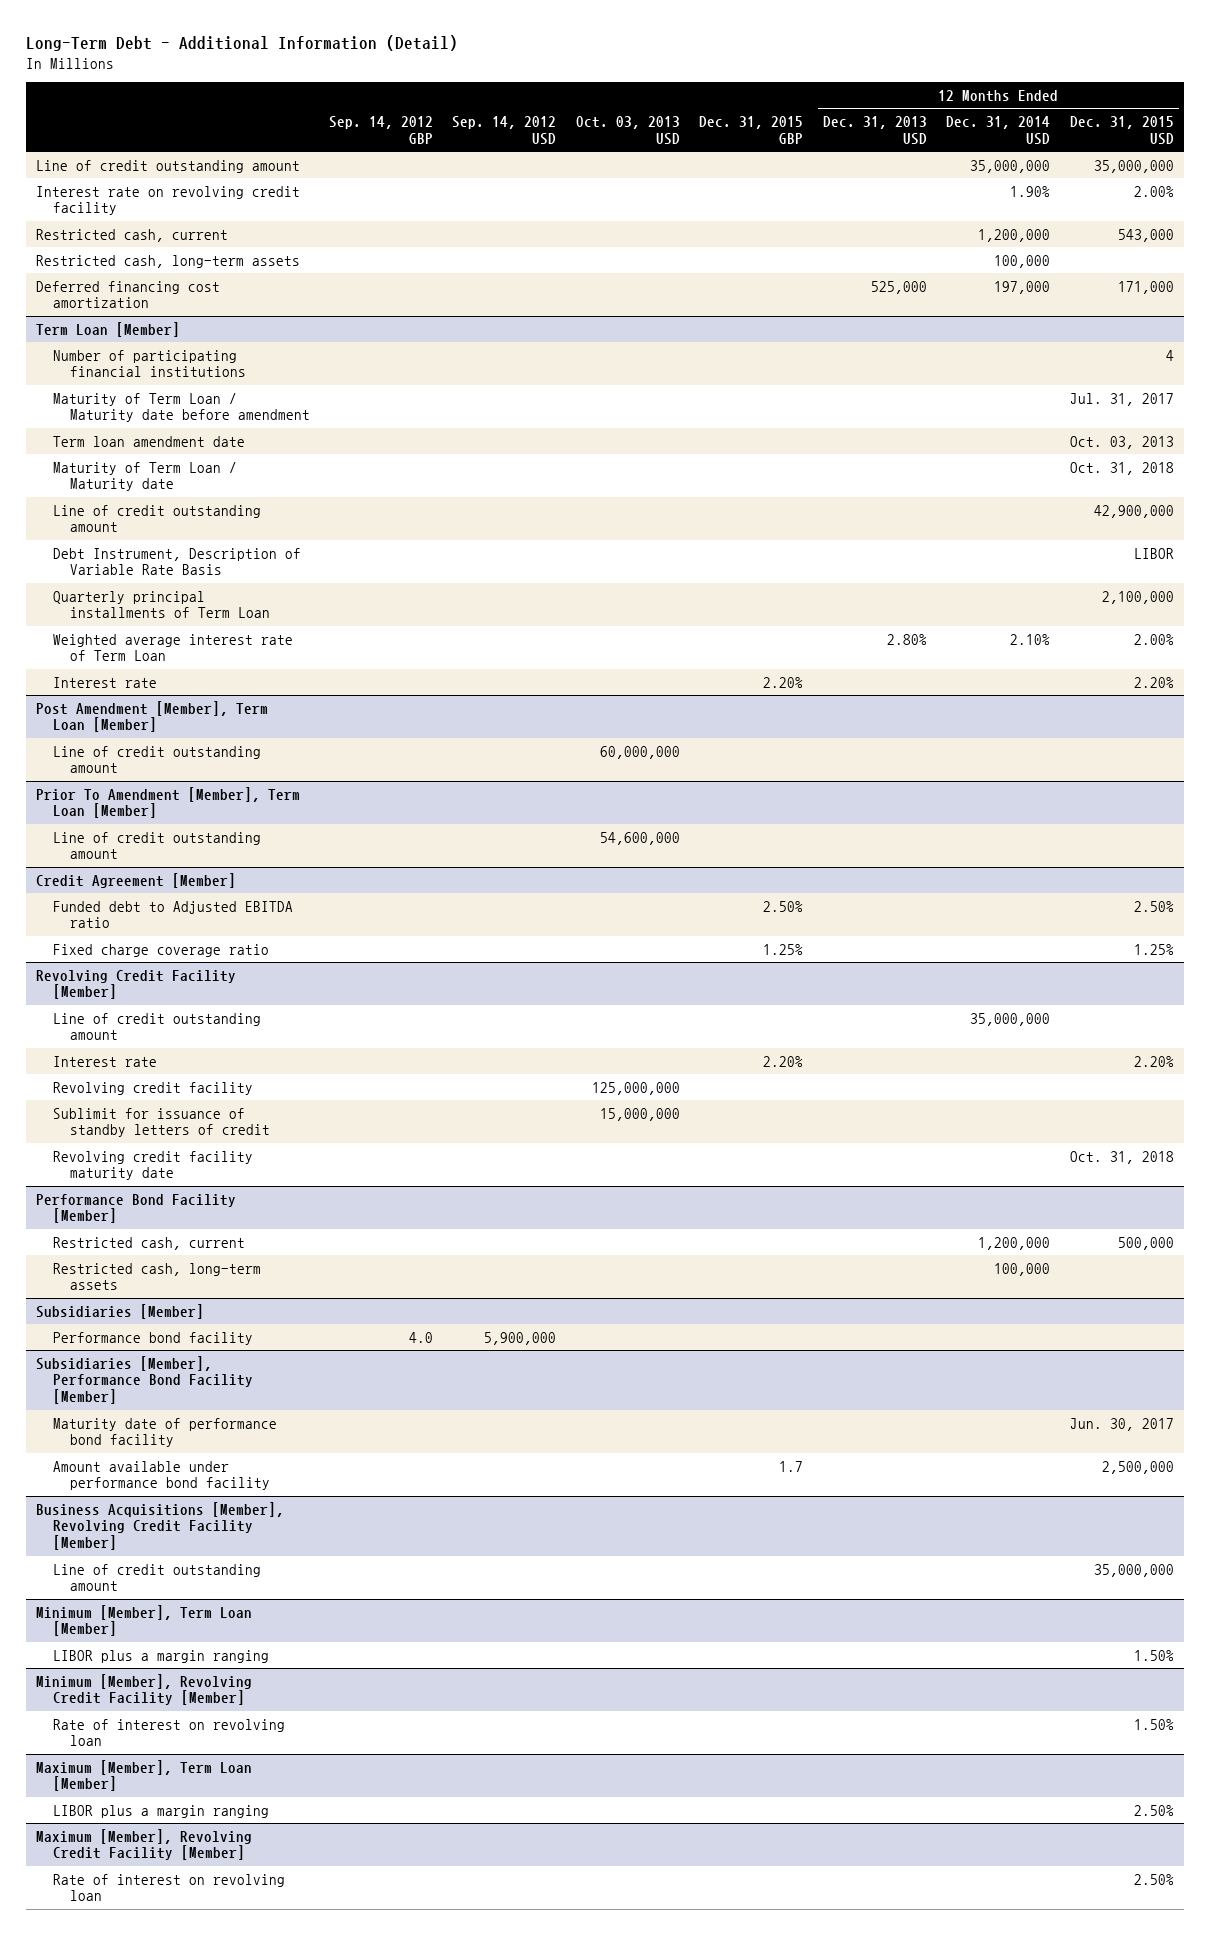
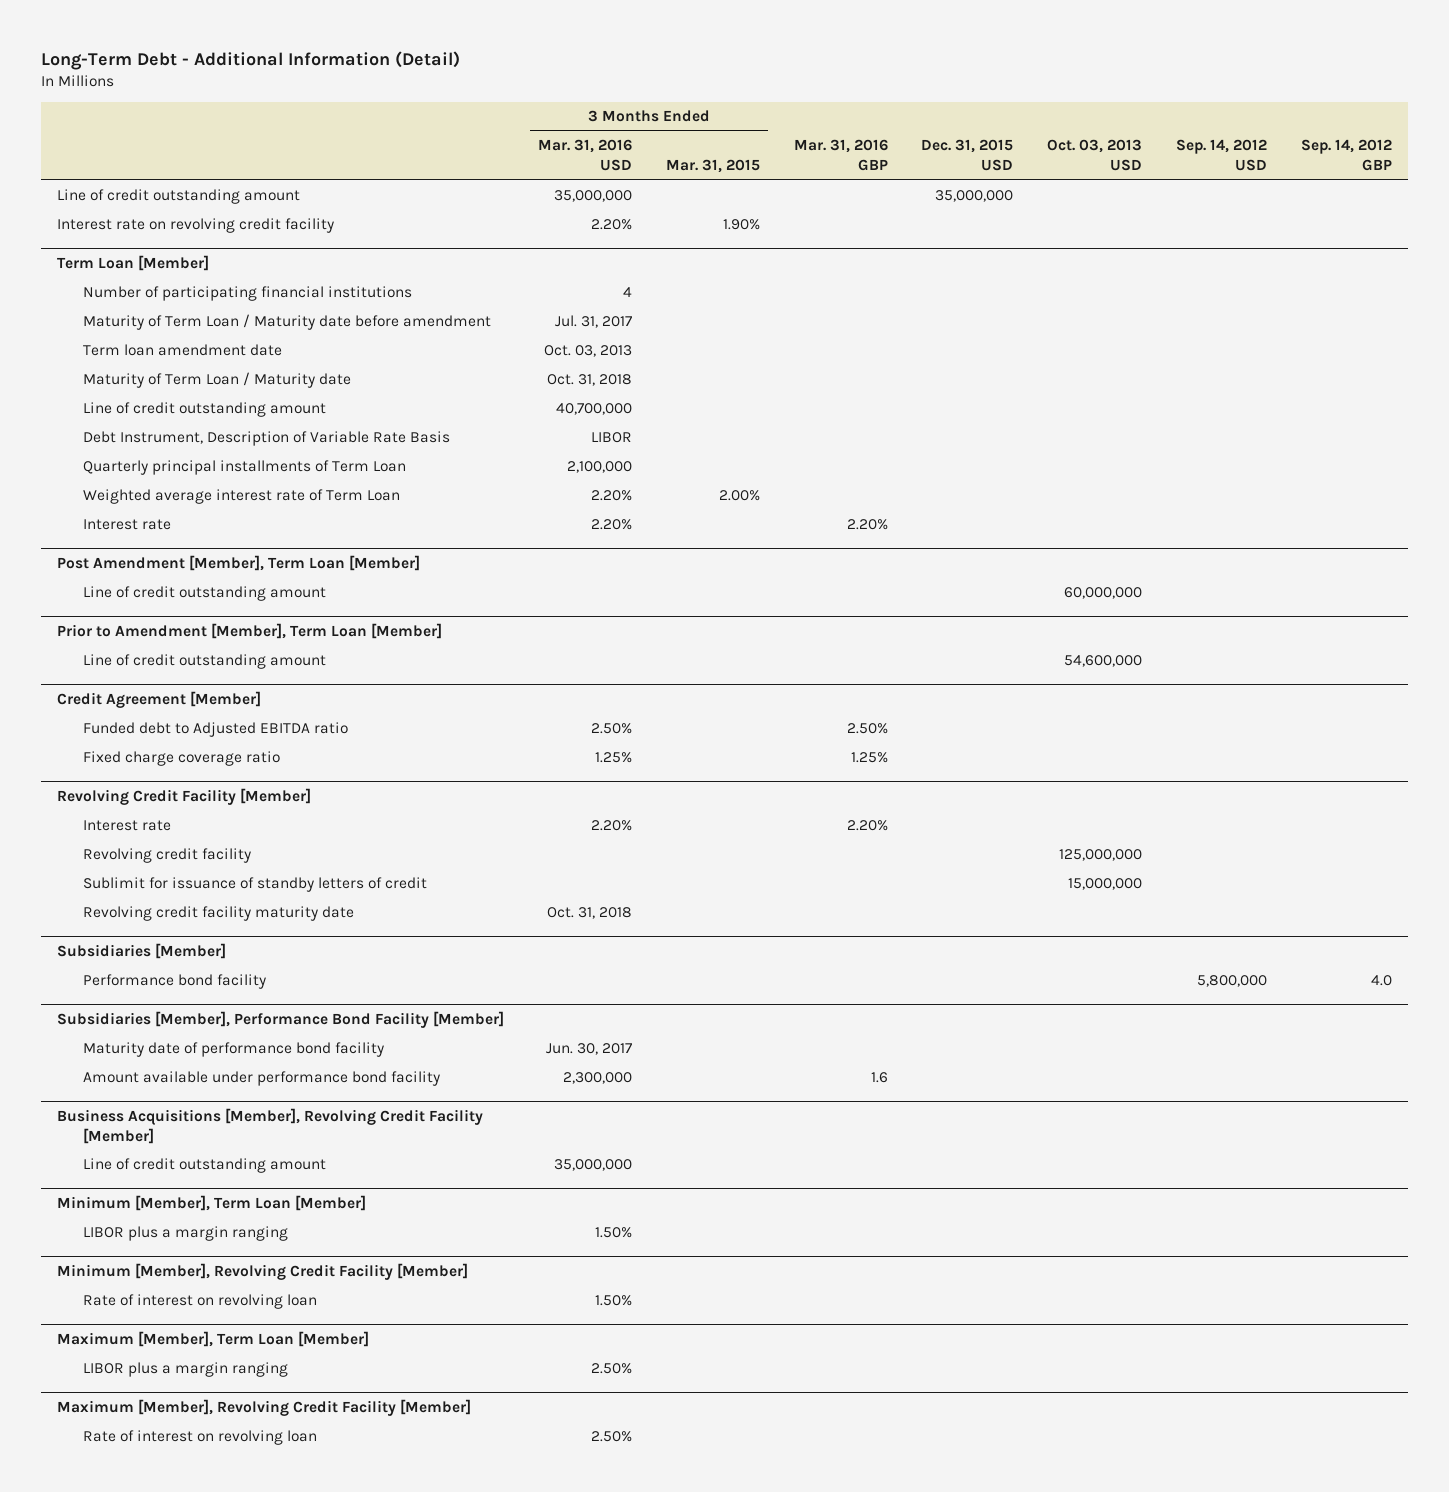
- | Sep. 14, 2012 GBP | Sep. 14, 2012 USD | Oct. 03, 2013 USD | Dec. 31, 2015 GBP | 12 Months Ended Dec. 31, 2013 USD | 12 Months Ended Dec. 31, 2014 USD | 12 Months Ended Dec. 31, 2015 USD
+ | 3 Months Ended Mar. 31, 2016 USD | 3 Months Ended Mar. 31, 2015 | Mar. 31, 2016 GBP | Dec. 31, 2015 USD | Oct. 03, 2013 USD | Sep. 14, 2012 USD | Sep. 14, 2012 GBP
- Restricted cash, current | | | | | | 1,200,000 | 543,000
- Restricted cash, long-term assets | | | | | | 100,000 |
- Deferred financing cost amortization | | | | | 525,000 | 197,000 | 171,000
- Prior To Amendment [Member], Term Loan [Member]
+ Prior to Amendment [Member], Term Loan [Member]
@ Revolving Credit Facility [Member]
- Line of credit outstanding amount | | | | | | 35,000,000 |
- Performance Bond Facility [Member]
- Restricted cash, current | | | | | | 1,200,000 | 500,000
- Restricted cash, long-term assets | | | | | | 100,000 |
@ Subsidiaries [Member]
- Performance bond facility | 4.0 | 5,900,000 | | | | |
+ Performance bond facility | | | | | | 5,800,000 | 4.0

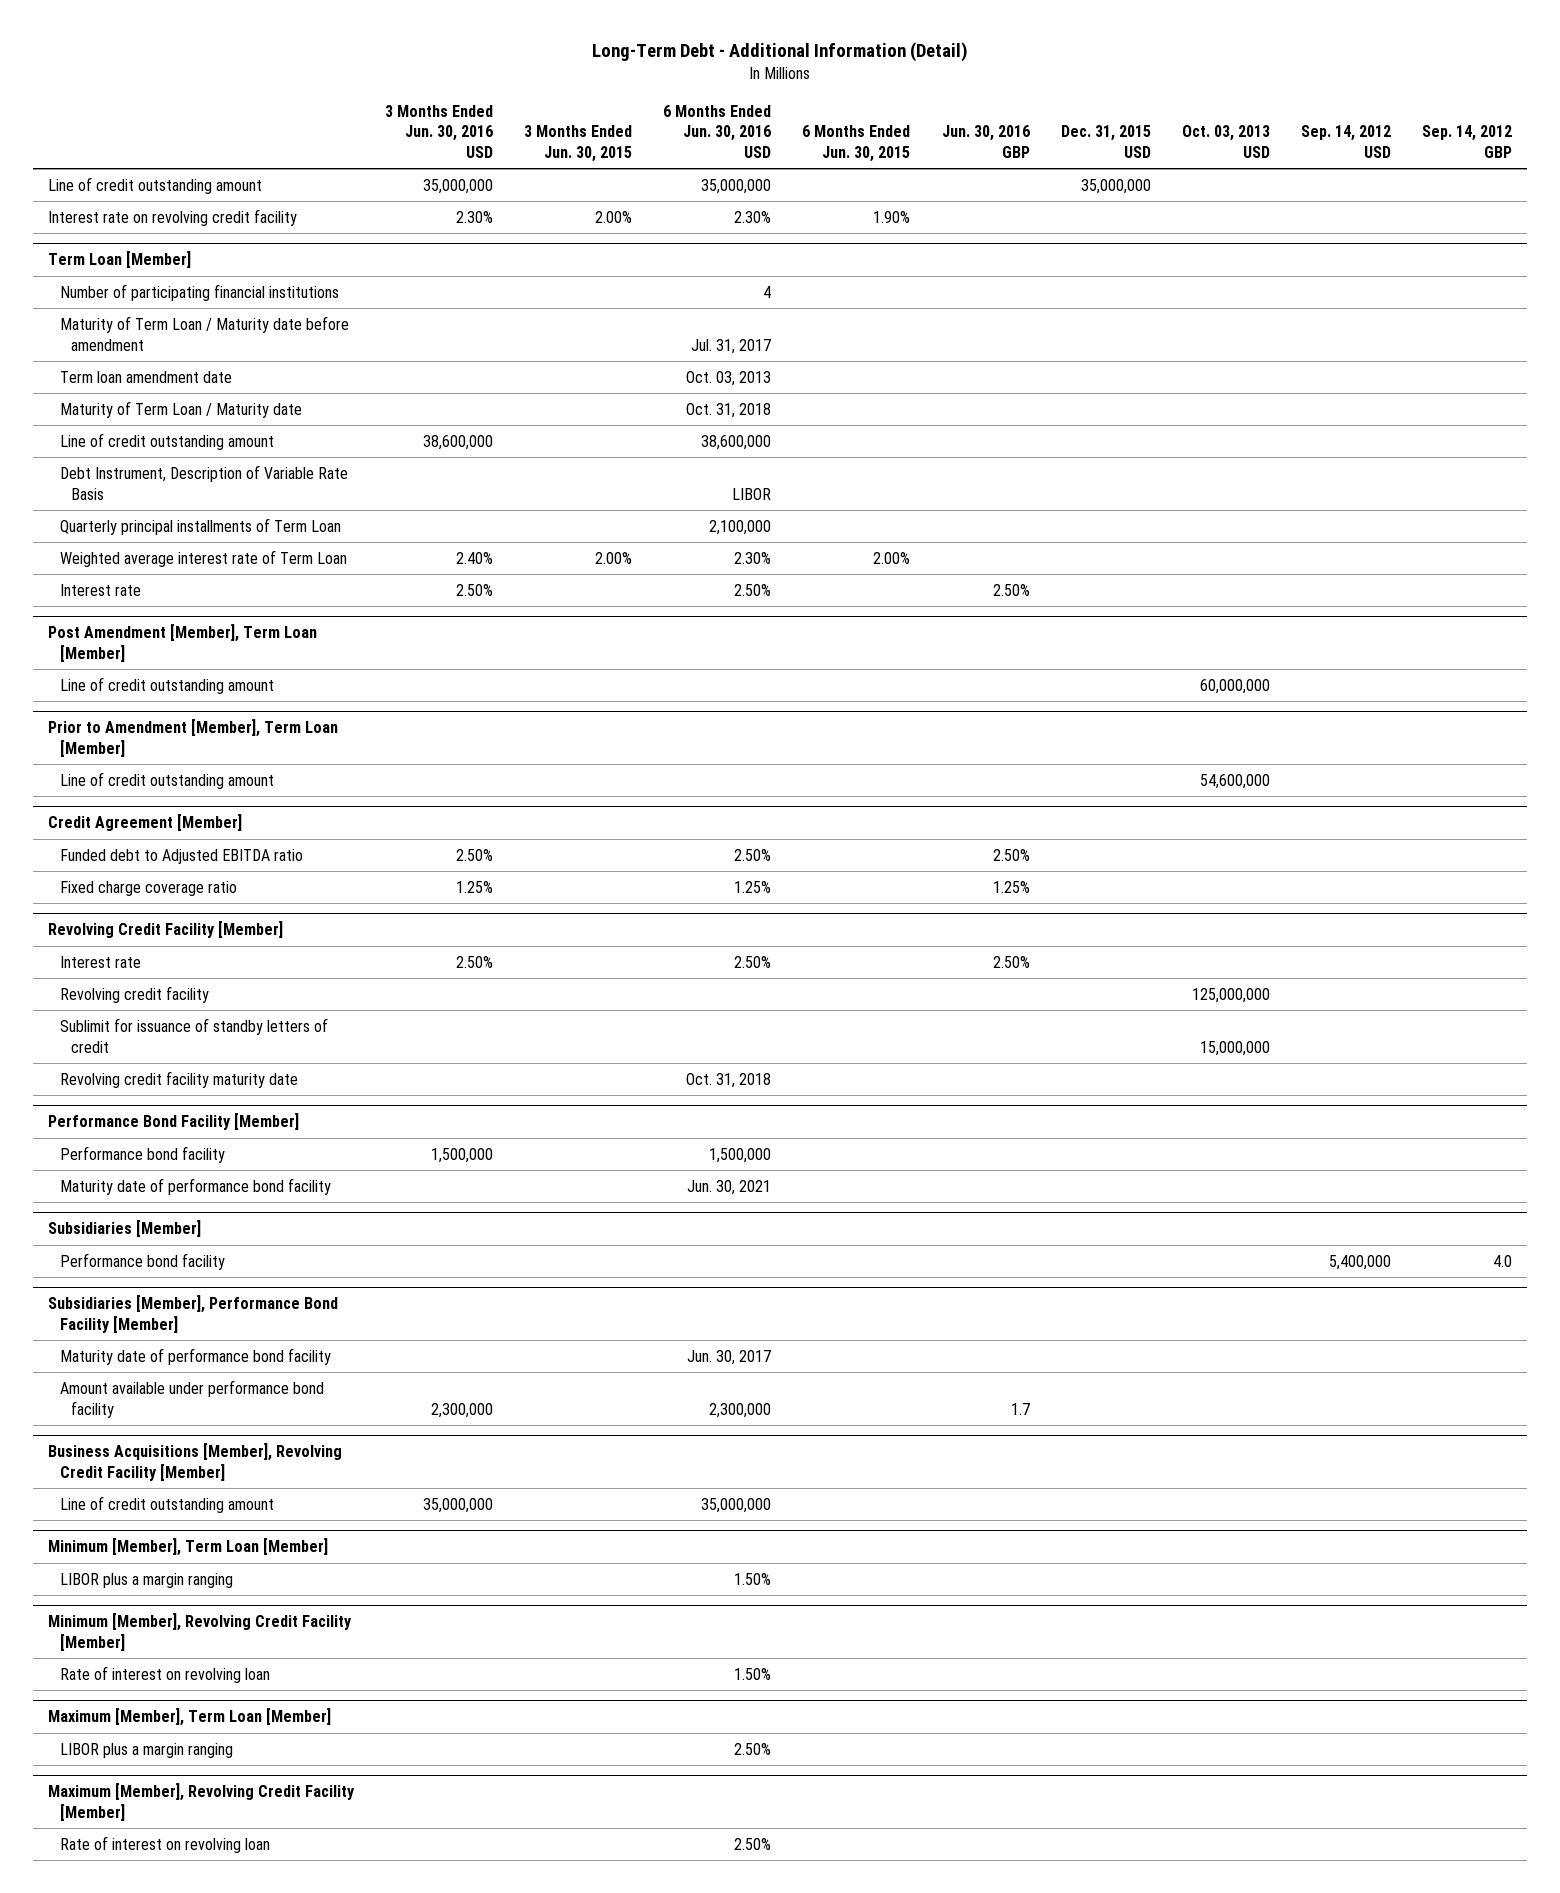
- | 3 Months Ended Mar. 31, 2016 USD | 3 Months Ended Mar. 31, 2015 | Mar. 31, 2016 GBP | Dec. 31, 2015 USD | Oct. 03, 2013 USD | Sep. 14, 2012 USD | Sep. 14, 2012 GBP
+ | 3 Months Ended Jun. 30, 2016 USD | 3 Months Ended Jun. 30, 2015 | 6 Months Ended Jun. 30, 2016 USD | 6 Months Ended Jun. 30, 2015 | Jun. 30, 2016 GBP | Dec. 31, 2015 USD | Oct. 03, 2013 USD | Sep. 14, 2012 USD | Sep. 14, 2012 GBP
+ Performance Bond Facility [Member]
+ Performance bond facility | 1,500,000 | | 1,500,000 | | | | | |
+ Maturity date of performance bond facility | | | Jun. 30, 2021 | | | | | |
@ Subsidiaries [Member]
- Performance bond facility | | | | | | 5,800,000 | 4.0
+ Performance bond facility | | | | | | | | 5,400,000 | 4.0

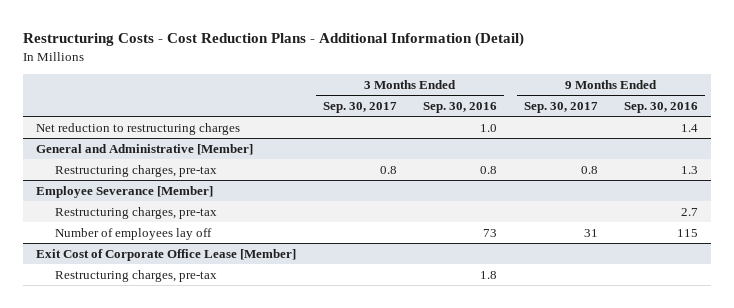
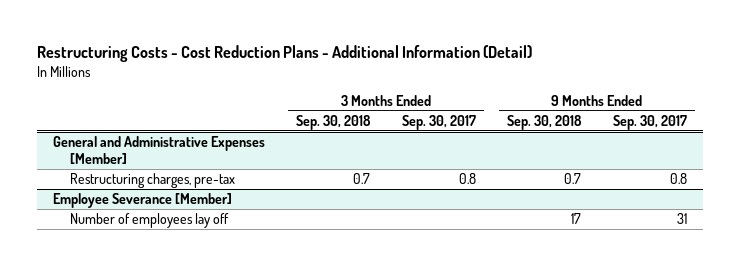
- | 3 Months Ended Sep. 30, 2017 | 3 Months Ended Sep. 30, 2016 | 9 Months Ended Sep. 30, 2017 | 9 Months Ended Sep. 30, 2016
+ | 3 Months Ended Sep. 30, 2018 | 3 Months Ended Sep. 30, 2017 | 9 Months Ended Sep. 30, 2018 | 9 Months Ended Sep. 30, 2017
- Net reduction to restructuring charges | | 1.0 | | 1.4
- General and Administrative [Member]
+ General and Administrative Expenses [Member]
@ Employee Severance [Member]
- Restructuring charges, pre-tax | | | | 2.7
- Exit Cost of Corporate Office Lease [Member]
- Restructuring charges, pre-tax | | 1.8 | |

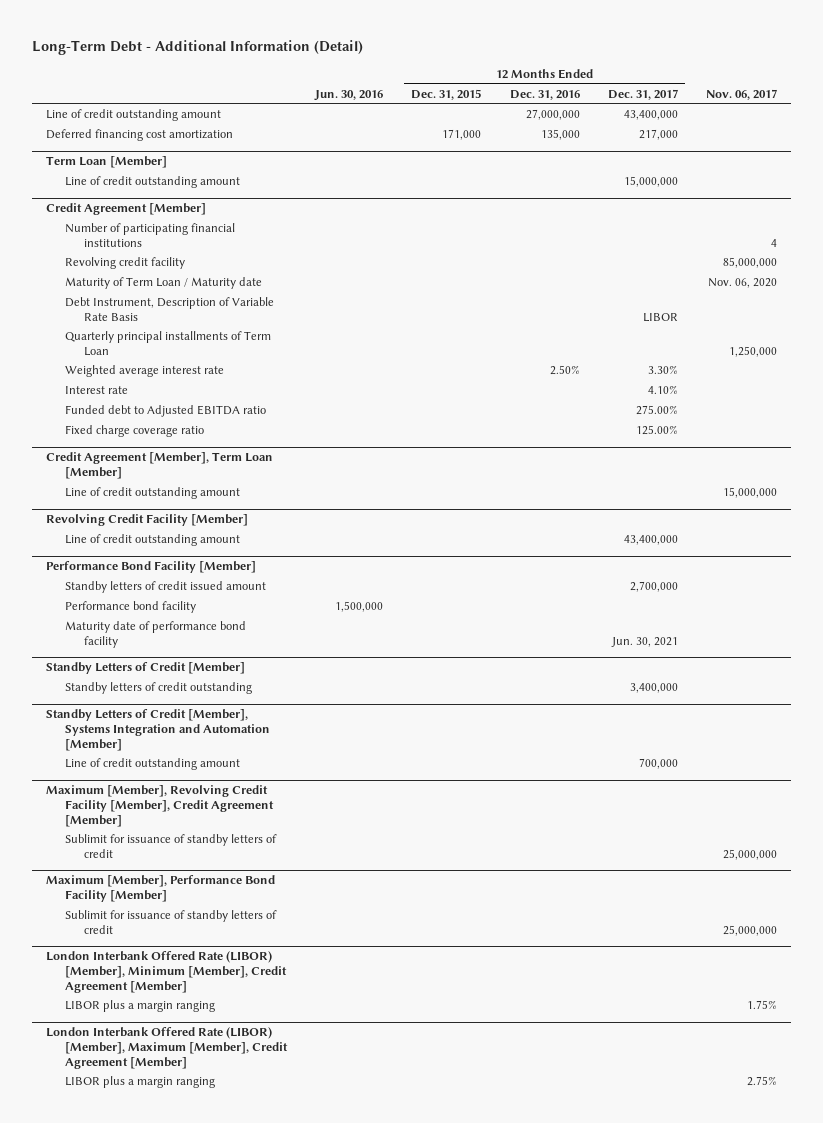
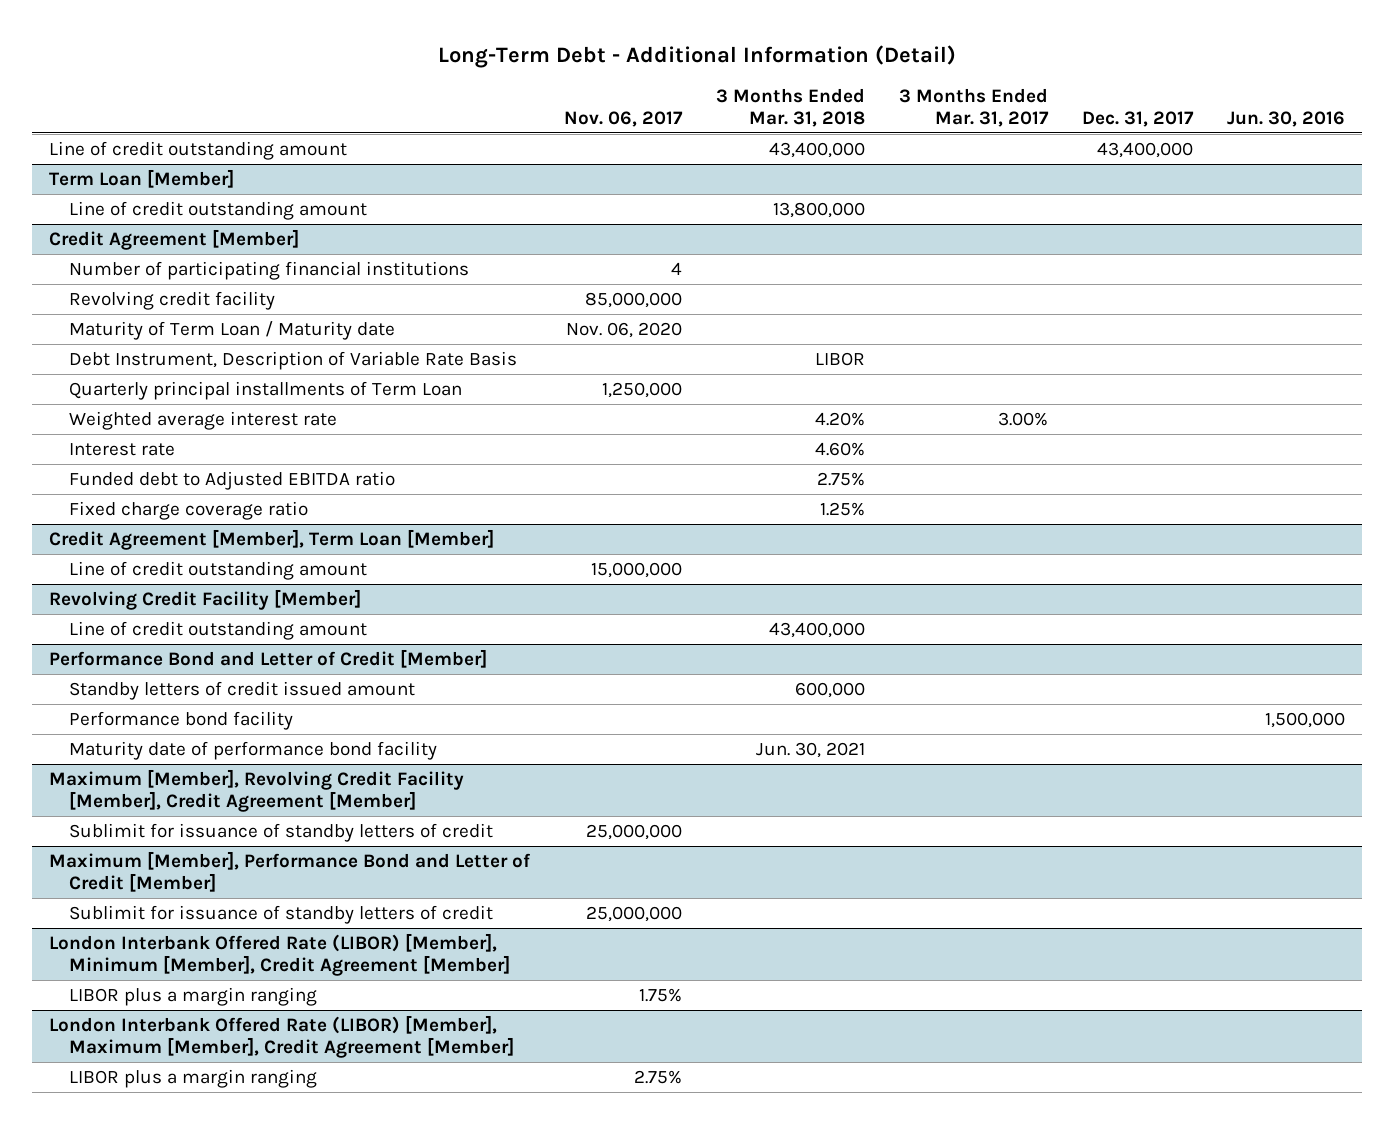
- | Jun. 30, 2016 | 12 Months Ended Dec. 31, 2015 | 12 Months Ended Dec. 31, 2016 | 12 Months Ended Dec. 31, 2017 | Nov. 06, 2017
+ | Nov. 06, 2017 | 3 Months Ended Mar. 31, 2018 | 3 Months Ended Mar. 31, 2017 | Dec. 31, 2017 | Jun. 30, 2016
- Deferred financing cost amortization | | 171,000 | 135,000 | 217,000 |
- Performance Bond Facility [Member]
+ Performance Bond and Letter of Credit [Member]
- Standby Letters of Credit [Member]
- Standby letters of credit outstanding | | | | 3,400,000 |
- Standby Letters of Credit [Member], Systems Integration and Automation [Member]
- Line of credit outstanding amount | | | | 700,000 |
- Maximum [Member], Performance Bond Facility [Member]
+ Maximum [Member], Performance Bond and Letter of Credit [Member]

